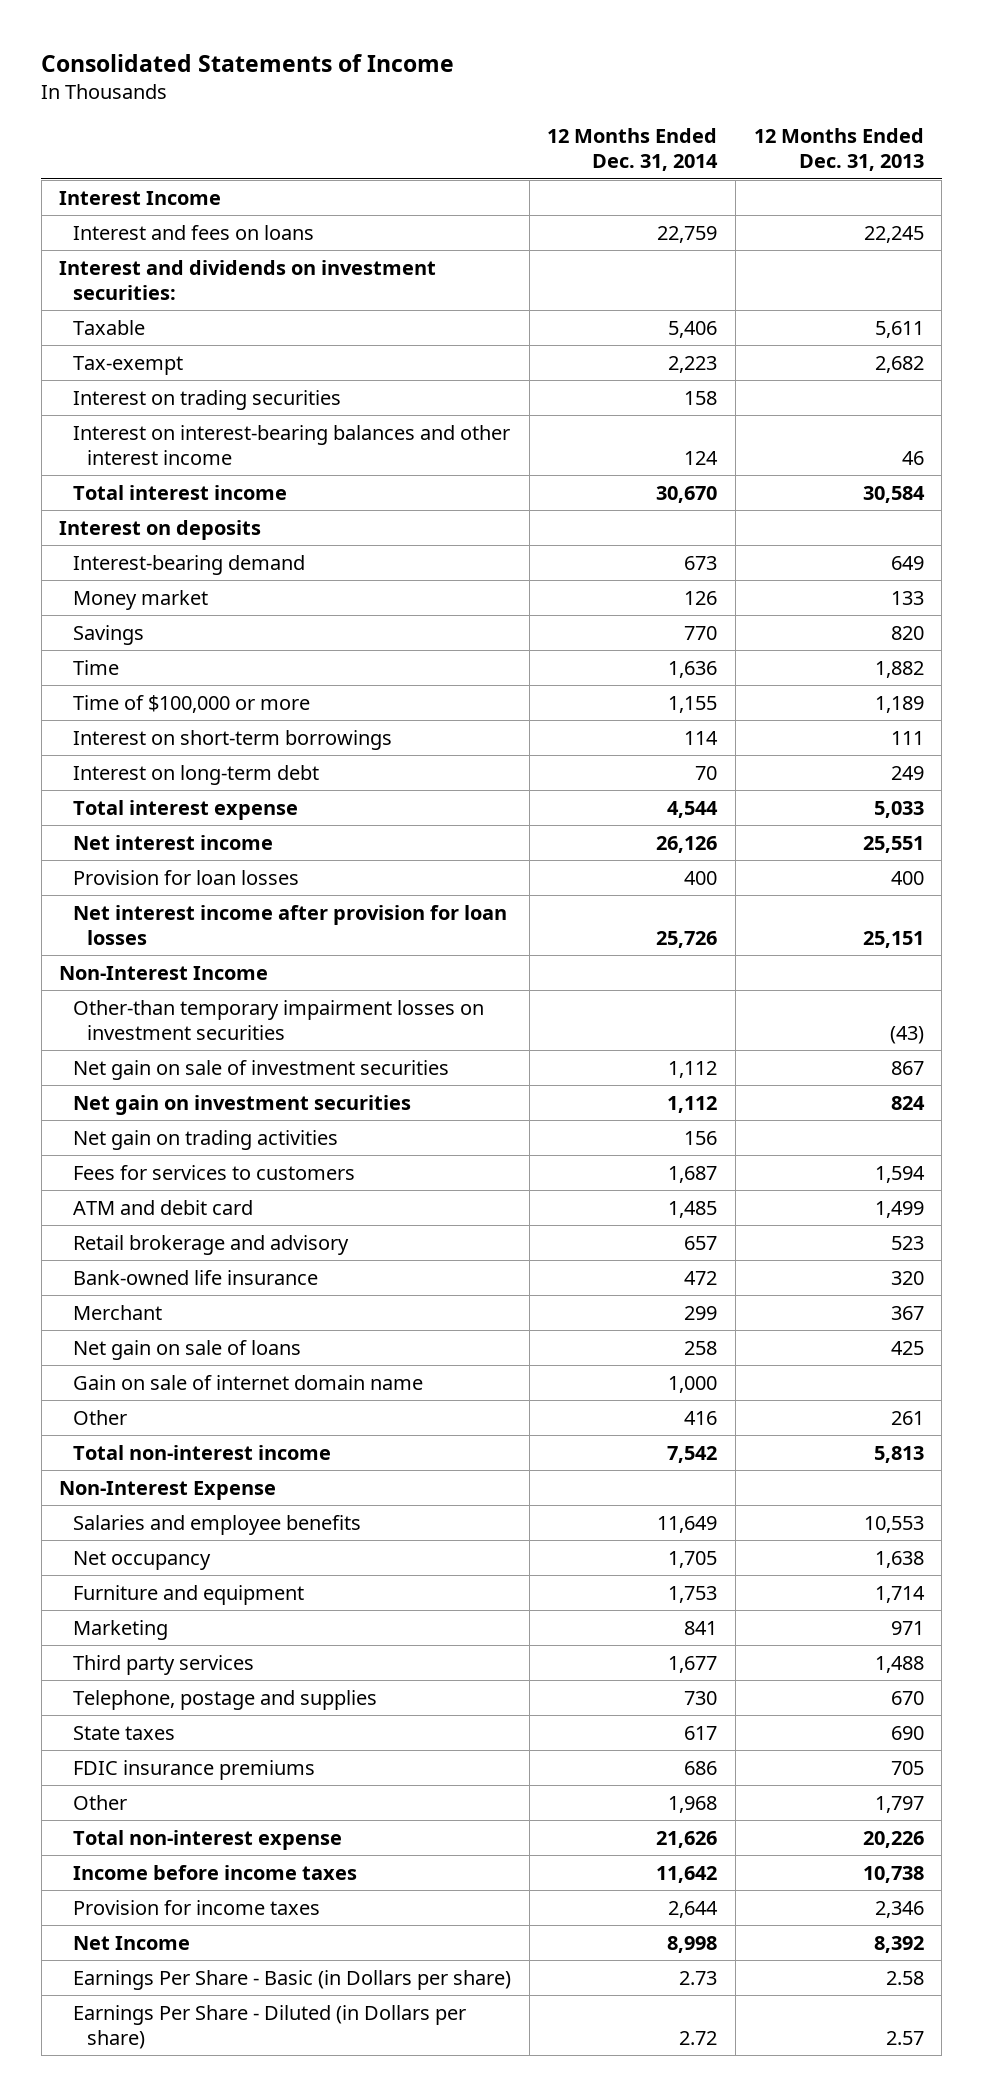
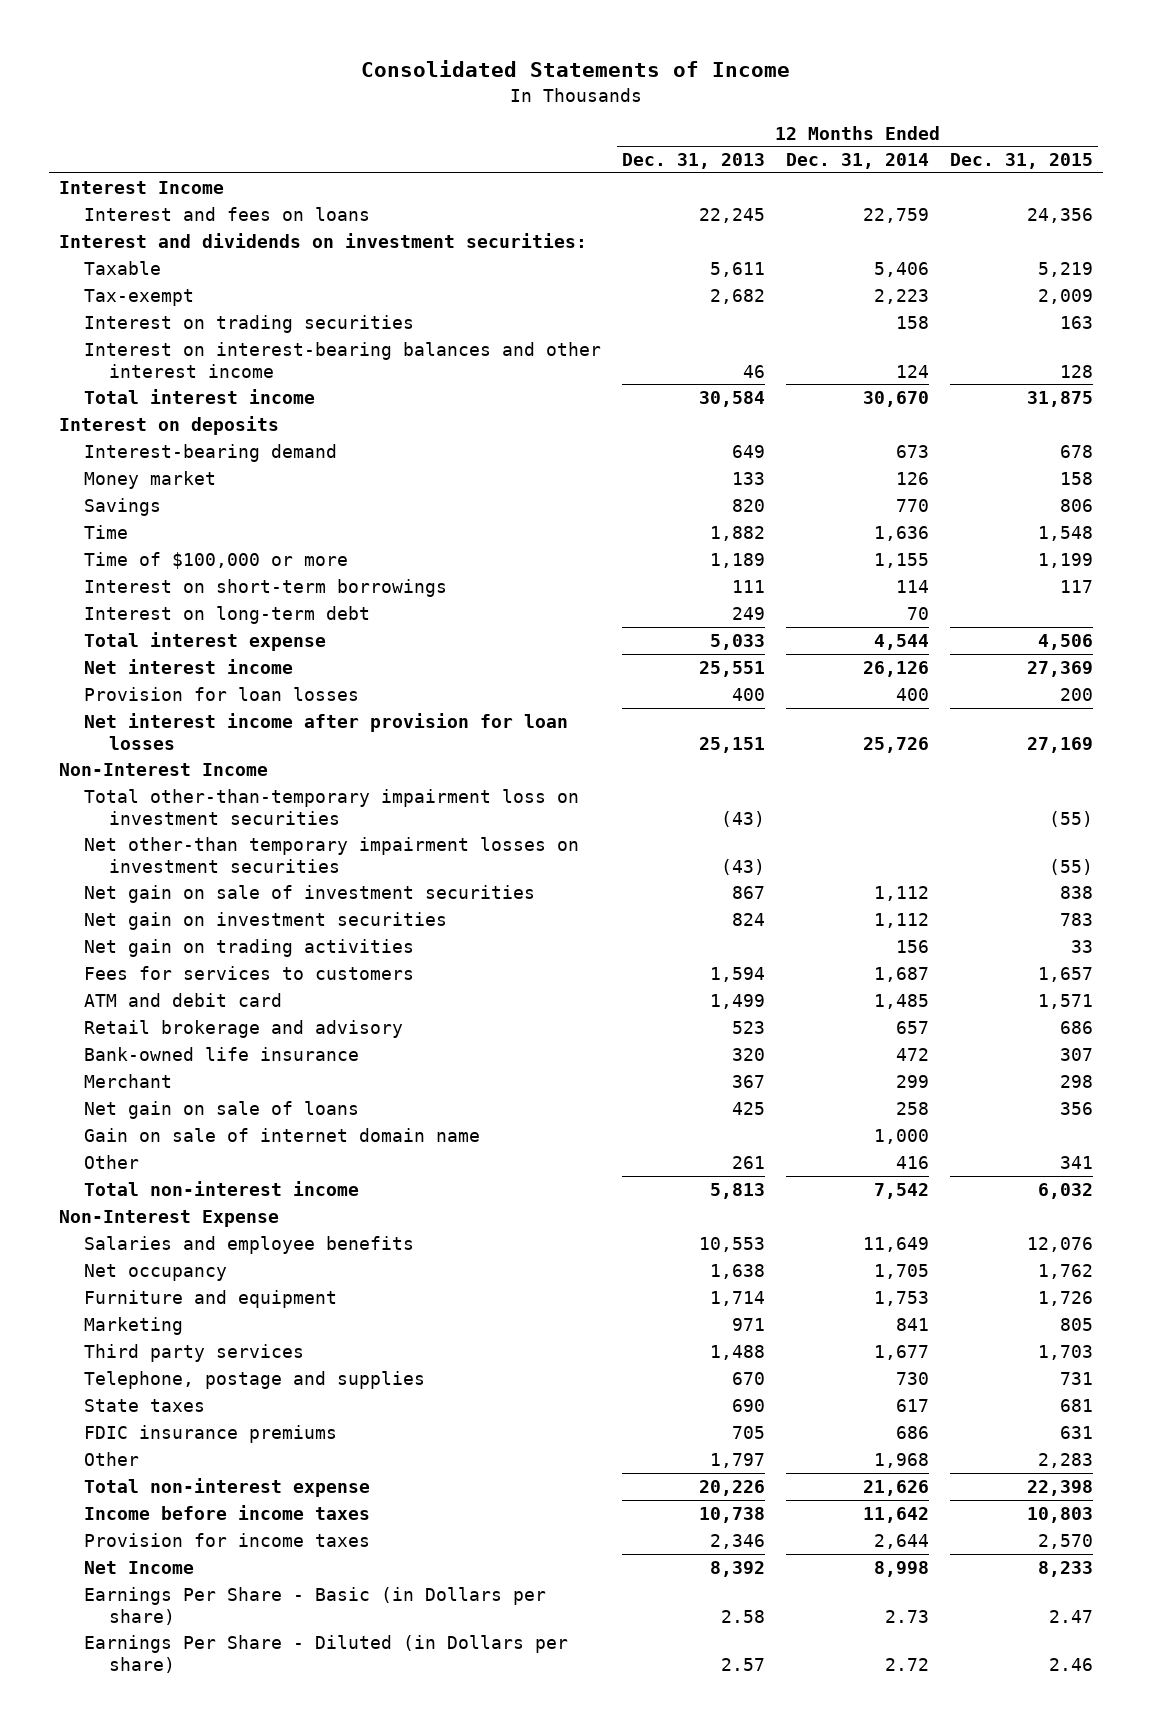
- | 12 Months Ended Dec. 31, 2014 | 12 Months Ended Dec. 31, 2013
+ | 12 Months Ended Dec. 31, 2013 | 12 Months Ended Dec. 31, 2014 | 12 Months Ended Dec. 31, 2015
- Other-than temporary impairment losses on investment securities | | (43)
+ Total other-than-temporary impairment loss on investment securities | (43) | | (55)
+ Net other-than temporary impairment losses on investment securities | (43) | | (55)

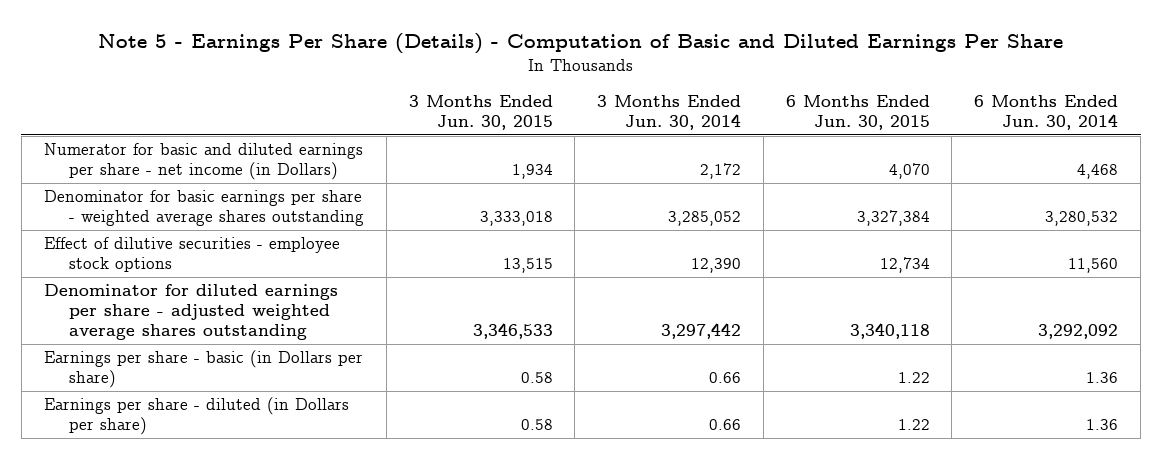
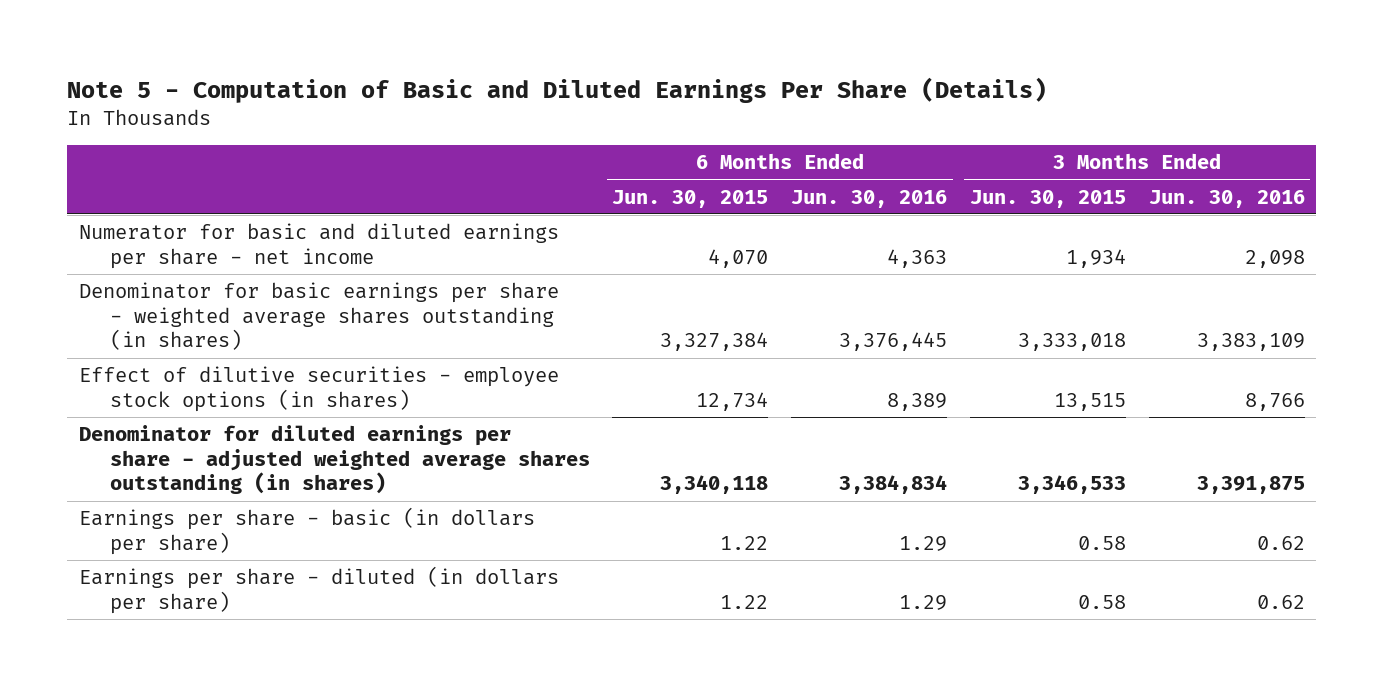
- Note 5 - Earnings Per Share (Details) - Computation of Basic and Diluted Earnings Per Share
+ Note 5 - Computation of Basic and Diluted Earnings Per Share (Details)
- | 3 Months Ended Jun. 30, 2015 | 3 Months Ended Jun. 30, 2014 | 6 Months Ended Jun. 30, 2015 | 6 Months Ended Jun. 30, 2014
+ | 6 Months Ended Jun. 30, 2015 | 6 Months Ended Jun. 30, 2016 | 3 Months Ended Jun. 30, 2015 | 3 Months Ended Jun. 30, 2016
- Numerator for basic and diluted earnings per share - net income (in Dollars) | 1,934 | 2,172 | 4,070 | 4,468
- Denominator for basic earnings per share - weighted average shares outstanding | 3,333,018 | 3,285,052 | 3,327,384 | 3,280,532
- Effect of dilutive securities - employee stock options | 13,515 | 12,390 | 12,734 | 11,560
- Denominator for diluted earnings per share - adjusted weighted average shares outstanding | 3,346,533 | 3,297,442 | 3,340,118 | 3,292,092
- Earnings per share - basic (in Dollars per share) | 0.58 | 0.66 | 1.22 | 1.36
- Earnings per share - diluted (in Dollars per share) | 0.58 | 0.66 | 1.22 | 1.36
+ Numerator for basic and diluted earnings per share - net income | 4,070 | 4,363 | 1,934 | 2,098
+ Denominator for basic earnings per share - weighted average shares outstanding (in shares) | 3,327,384 | 3,376,445 | 3,333,018 | 3,383,109
+ Effect of dilutive securities - employee stock options (in shares) | 12,734 | 8,389 | 13,515 | 8,766
+ Denominator for diluted earnings per share - adjusted weighted average shares outstanding (in shares) | 3,340,118 | 3,384,834 | 3,346,533 | 3,391,875
+ Earnings per share - basic (in dollars per share) | 1.22 | 1.29 | 0.58 | 0.62
+ Earnings per share - diluted (in dollars per share) | 1.22 | 1.29 | 0.58 | 0.62

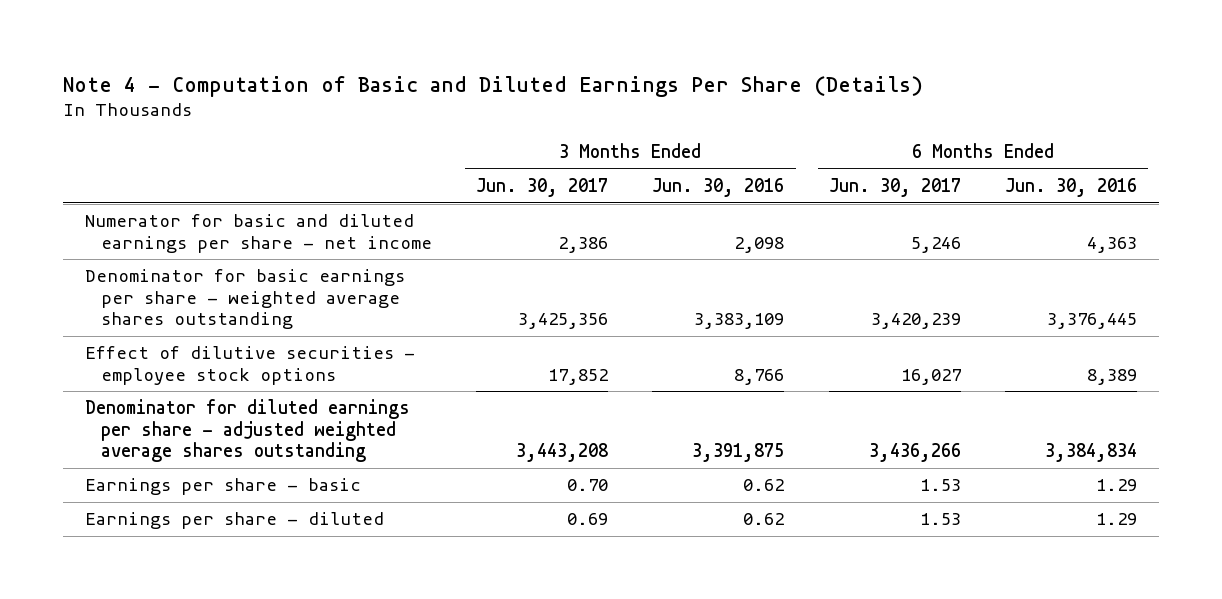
- Note 5 - Computation of Basic and Diluted Earnings Per Share (Details)
+ Note 4 - Computation of Basic and Diluted Earnings Per Share (Details)
- | 6 Months Ended Jun. 30, 2015 | 6 Months Ended Jun. 30, 2016 | 3 Months Ended Jun. 30, 2015 | 3 Months Ended Jun. 30, 2016
+ | 3 Months Ended Jun. 30, 2017 | 3 Months Ended Jun. 30, 2016 | 6 Months Ended Jun. 30, 2017 | 6 Months Ended Jun. 30, 2016
- Denominator for basic earnings per share - weighted average shares outstanding (in shares) | 3,327,384 | 3,376,445 | 3,333,018 | 3,383,109
- Effect of dilutive securities - employee stock options (in shares) | 12,734 | 8,389 | 13,515 | 8,766
- Denominator for diluted earnings per share - adjusted weighted average shares outstanding (in shares) | 3,340,118 | 3,384,834 | 3,346,533 | 3,391,875
- Earnings per share - basic (in dollars per share) | 1.22 | 1.29 | 0.58 | 0.62
- Earnings per share - diluted (in dollars per share) | 1.22 | 1.29 | 0.58 | 0.62
+ Denominator for basic earnings per share - weighted average shares outstanding | 3,425,356 | 3,383,109 | 3,420,239 | 3,376,445
+ Effect of dilutive securities - employee stock options | 17,852 | 8,766 | 16,027 | 8,389
+ Denominator for diluted earnings per share - adjusted weighted average shares outstanding | 3,443,208 | 3,391,875 | 3,436,266 | 3,384,834
+ Earnings per share - basic | 0.70 | 0.62 | 1.53 | 1.29
+ Earnings per share - diluted | 0.69 | 0.62 | 1.53 | 1.29

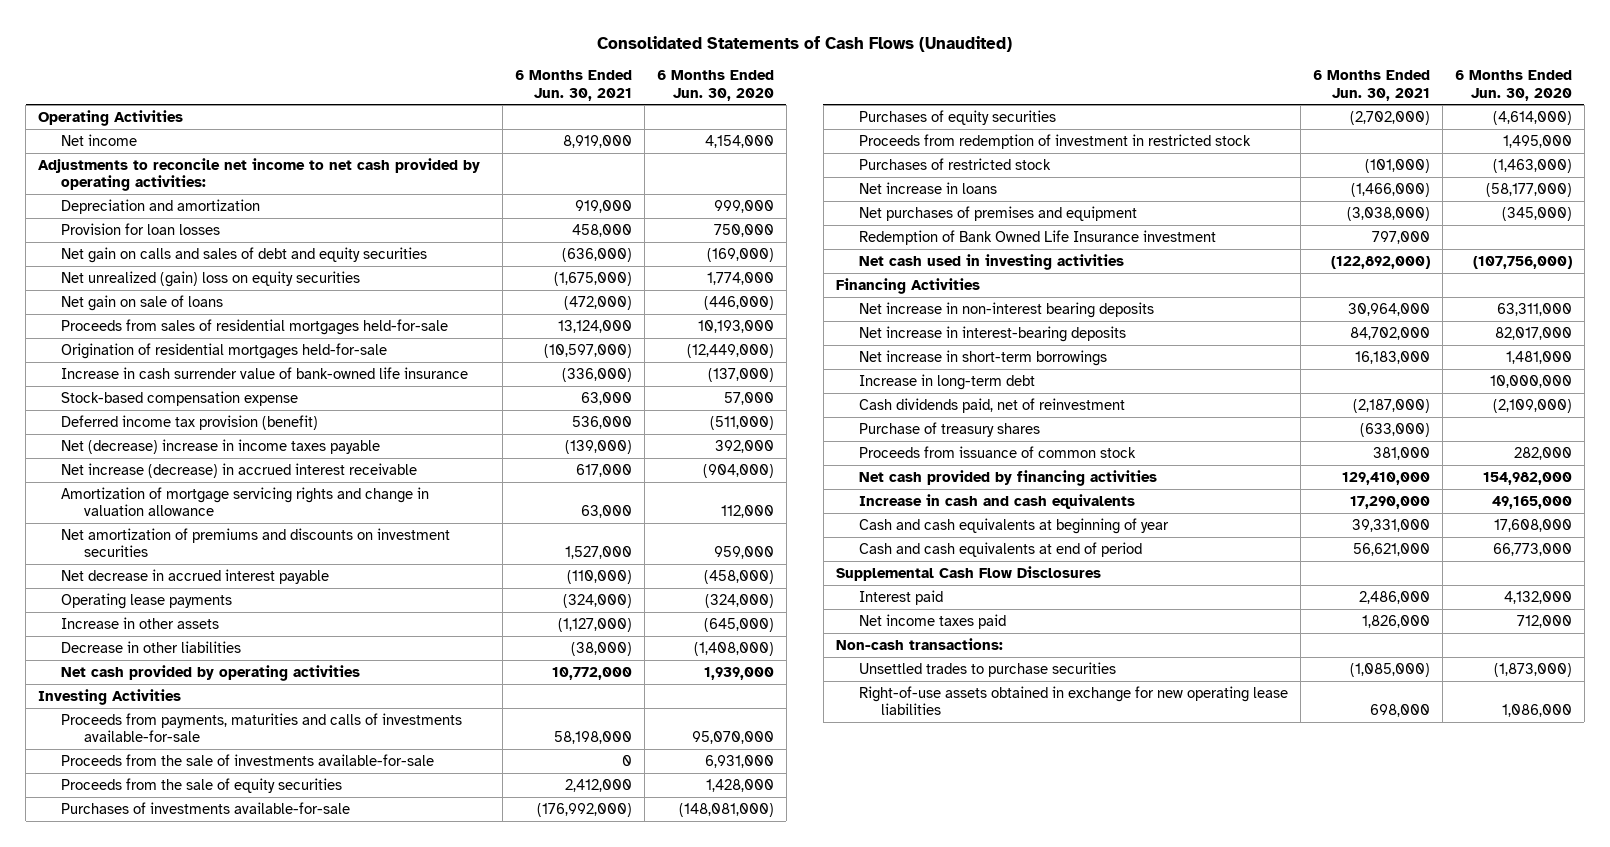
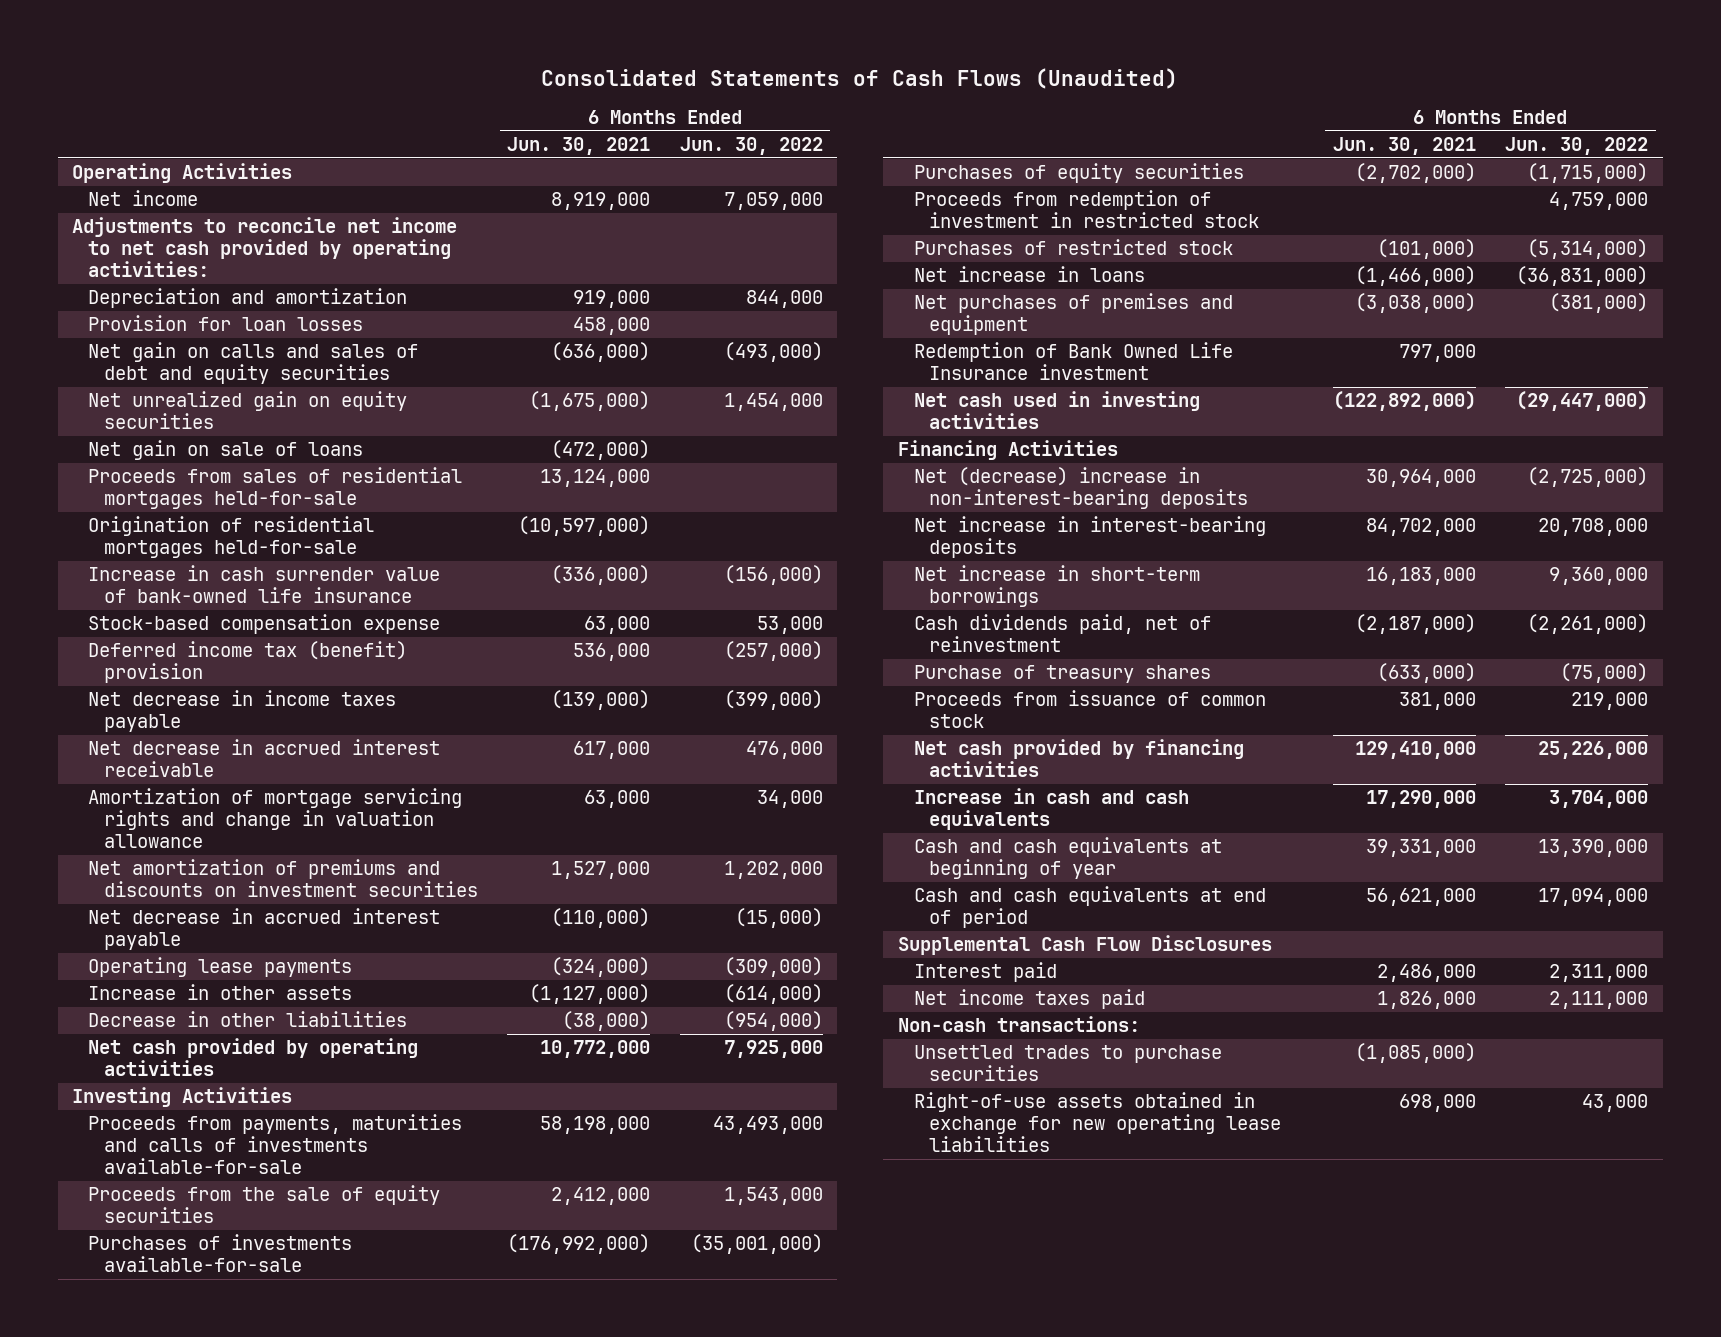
- | 6 Months Ended Jun. 30, 2021 | 6 Months Ended Jun. 30, 2020
+ | 6 Months Ended Jun. 30, 2021 | 6 Months Ended Jun. 30, 2022
- Net unrealized (gain) loss on equity securities | (1,675,000) | 1,774,000
+ Net unrealized gain on equity securities | (1,675,000) | 1,454,000
- Deferred income tax provision (benefit) | 536,000 | (511,000)
- Net (decrease) increase in income taxes payable | (139,000) | 392,000
- Net increase (decrease) in accrued interest receivable | 617,000 | (904,000)
+ Deferred income tax (benefit) provision | 536,000 | (257,000)
+ Net decrease in income taxes payable | (139,000) | (399,000)
+ Net decrease in accrued interest receivable | 617,000 | 476,000
- Proceeds from the sale of investments available-for-sale | 0 | 6,931,000
- Net increase in non-interest bearing deposits | 30,964,000 | 63,311,000
+ Net (decrease) increase in non-interest-bearing deposits | 30,964,000 | (2,725,000)
- Increase in long-term debt | | 10,000,000

